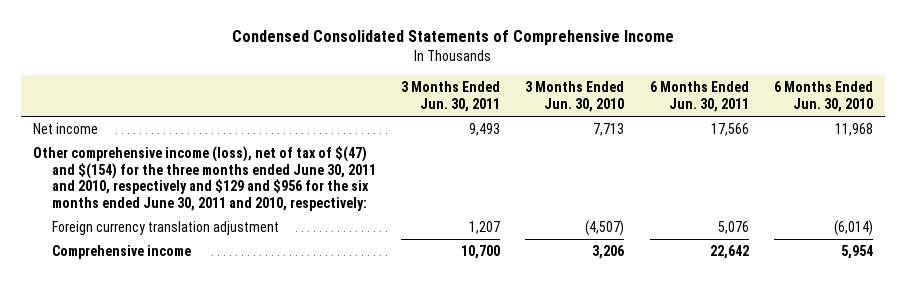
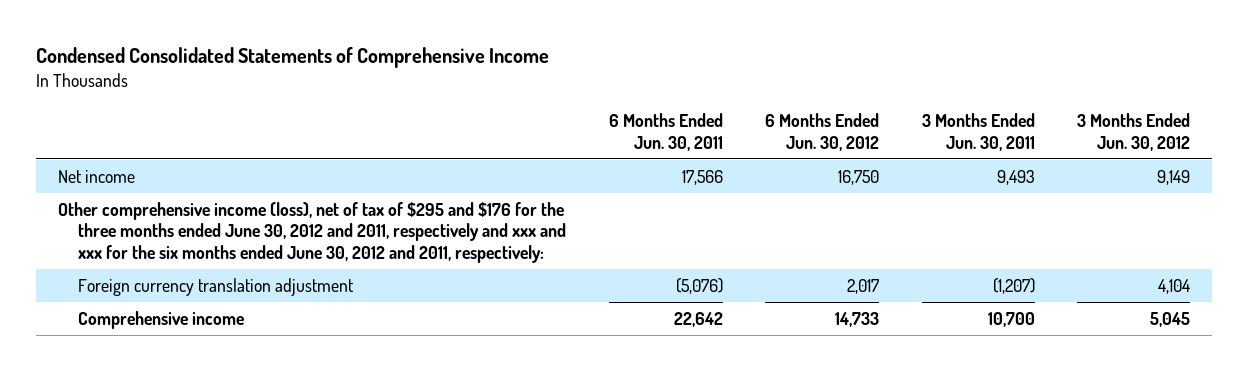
- | 3 Months Ended Jun. 30, 2011 | 3 Months Ended Jun. 30, 2010 | 6 Months Ended Jun. 30, 2011 | 6 Months Ended Jun. 30, 2010
+ | 6 Months Ended Jun. 30, 2011 | 6 Months Ended Jun. 30, 2012 | 3 Months Ended Jun. 30, 2011 | 3 Months Ended Jun. 30, 2012
- Other comprehensive income (loss), net of tax of $(47) and $(154) for the three months ended June 30, 2011 and 2010, respectively and $129 and $956 for the six months ended June 30, 2011 and 2010, respectively:
- Foreign currency translation adjustment | 1,207 | (4,507) | 5,076 | (6,014)
+ Other comprehensive income (loss), net of tax of $295 and $176 for the three months ended June 30, 2012 and 2011, respectively and xxx and xxx for the six months ended June 30, 2012 and 2011, respectively:
+ Foreign currency translation adjustment | (5,076) | 2,017 | (1,207) | 4,104

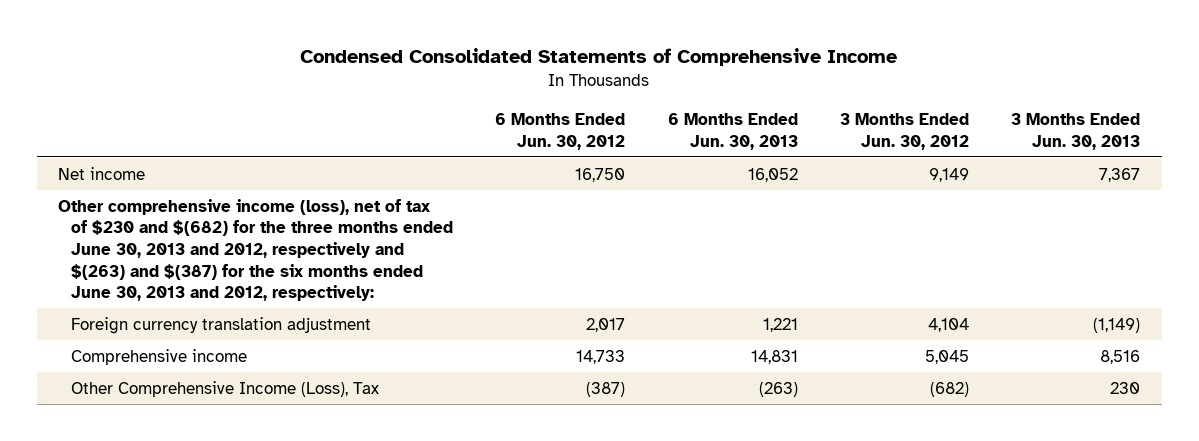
- | 6 Months Ended Jun. 30, 2011 | 6 Months Ended Jun. 30, 2012 | 3 Months Ended Jun. 30, 2011 | 3 Months Ended Jun. 30, 2012
+ | 6 Months Ended Jun. 30, 2012 | 6 Months Ended Jun. 30, 2013 | 3 Months Ended Jun. 30, 2012 | 3 Months Ended Jun. 30, 2013
- Other comprehensive income (loss), net of tax of $295 and $176 for the three months ended June 30, 2012 and 2011, respectively and xxx and xxx for the six months ended June 30, 2012 and 2011, respectively:
+ Other comprehensive income (loss), net of tax of $230 and $(682) for the three months ended June 30, 2013 and 2012, respectively and $(263) and $(387) for the six months ended June 30, 2013 and 2012, respectively:
+ Other Comprehensive Income (Loss), Tax | (387) | (263) | (682) | 230

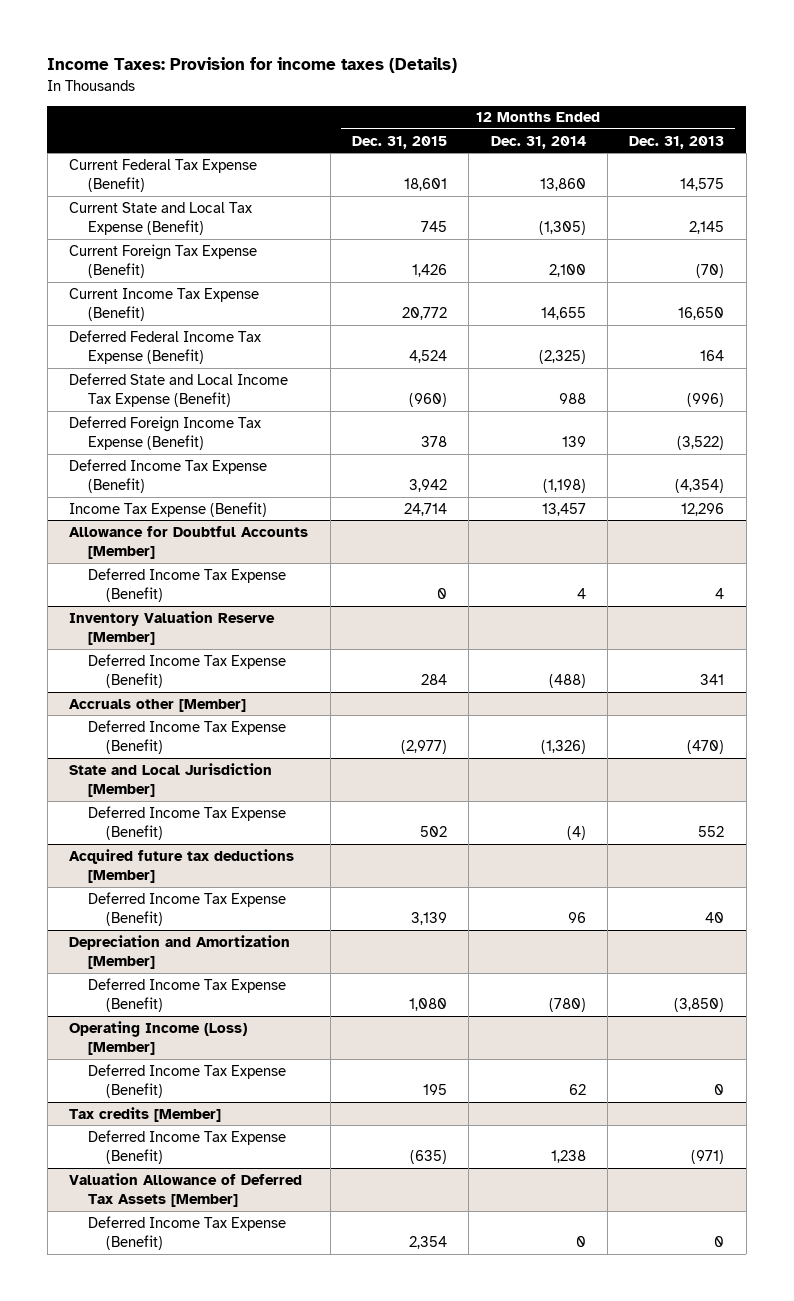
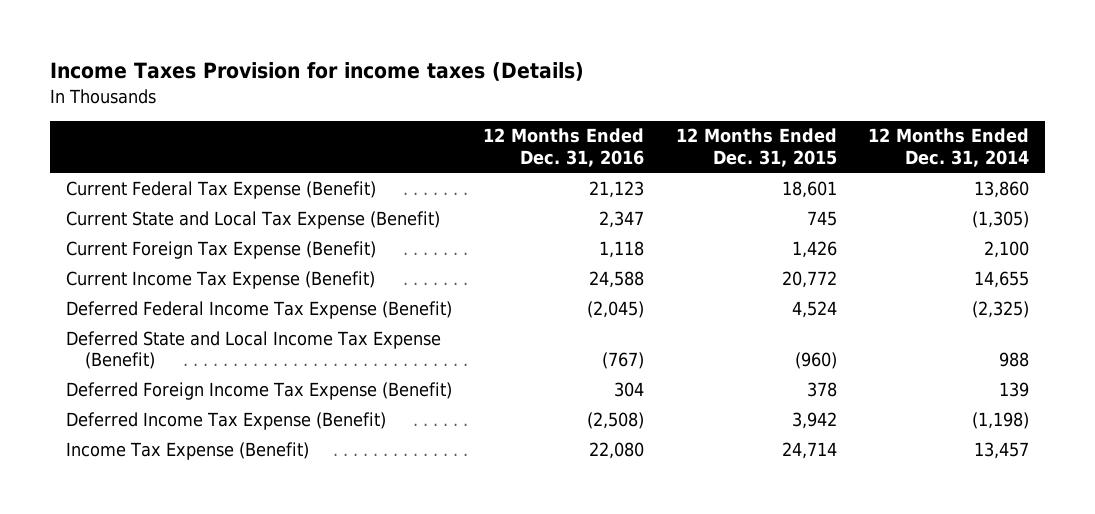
- Income Taxes: Provision for income taxes (Details)
+ Income Taxes Provision for income taxes (Details)
- | 12 Months Ended Dec. 31, 2015 | 12 Months Ended Dec. 31, 2014 | 12 Months Ended Dec. 31, 2013
+ | 12 Months Ended Dec. 31, 2016 | 12 Months Ended Dec. 31, 2015 | 12 Months Ended Dec. 31, 2014
- Allowance for Doubtful Accounts [Member]
- Deferred Income Tax Expense (Benefit) | 0 | 4 | 4
- Inventory Valuation Reserve [Member]
- Deferred Income Tax Expense (Benefit) | 284 | (488) | 341
- Accruals other [Member]
- Deferred Income Tax Expense (Benefit) | (2,977) | (1,326) | (470)
- State and Local Jurisdiction [Member]
- Deferred Income Tax Expense (Benefit) | 502 | (4) | 552
- Acquired future tax deductions [Member]
- Deferred Income Tax Expense (Benefit) | 3,139 | 96 | 40
- Depreciation and Amortization [Member]
- Deferred Income Tax Expense (Benefit) | 1,080 | (780) | (3,850)
- Operating Income (Loss) [Member]
- Deferred Income Tax Expense (Benefit) | 195 | 62 | 0
- Tax credits [Member]
- Deferred Income Tax Expense (Benefit) | (635) | 1,238 | (971)
- Valuation Allowance of Deferred Tax Assets [Member]
- Deferred Income Tax Expense (Benefit) | 2,354 | 0 | 0

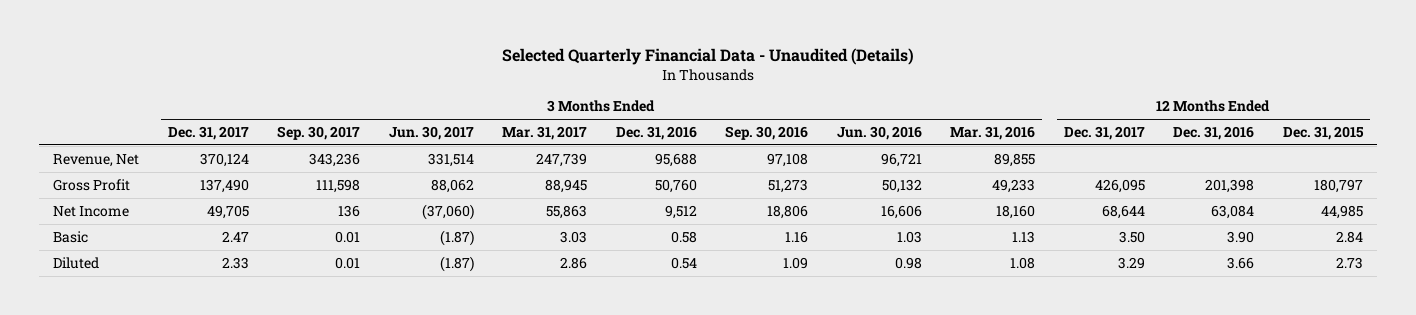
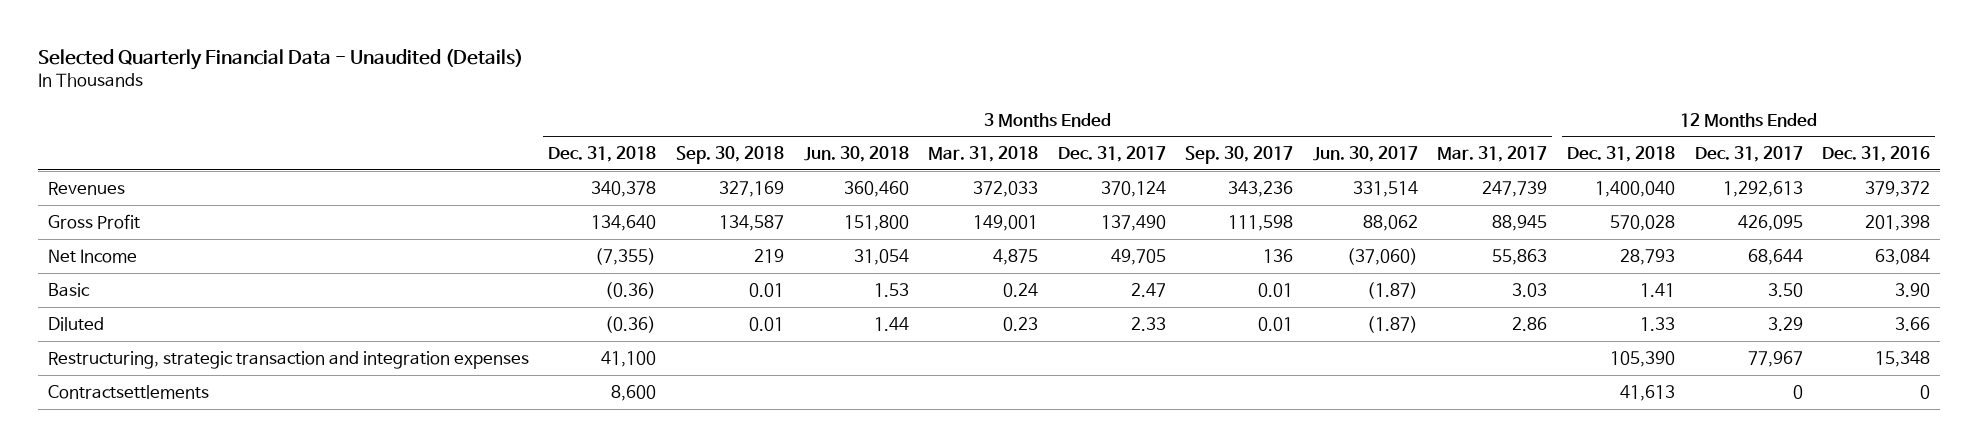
- | 3 Months Ended Dec. 31, 2017 | 3 Months Ended Sep. 30, 2017 | 3 Months Ended Jun. 30, 2017 | 3 Months Ended Mar. 31, 2017 | 3 Months Ended Dec. 31, 2016 | 3 Months Ended Sep. 30, 2016 | 3 Months Ended Jun. 30, 2016 | 3 Months Ended Mar. 31, 2016 | 12 Months Ended Dec. 31, 2017 | 12 Months Ended Dec. 31, 2016 | 12 Months Ended Dec. 31, 2015
+ | 3 Months Ended Dec. 31, 2018 | 3 Months Ended Sep. 30, 2018 | 3 Months Ended Jun. 30, 2018 | 3 Months Ended Mar. 31, 2018 | 3 Months Ended Dec. 31, 2017 | 3 Months Ended Sep. 30, 2017 | 3 Months Ended Jun. 30, 2017 | 3 Months Ended Mar. 31, 2017 | 12 Months Ended Dec. 31, 2018 | 12 Months Ended Dec. 31, 2017 | 12 Months Ended Dec. 31, 2016
- Revenue, Net | 370,124 | 343,236 | 331,514 | 247,739 | 95,688 | 97,108 | 96,721 | 89,855 | | |
+ Revenues | 340,378 | 327,169 | 360,460 | 372,033 | 370,124 | 343,236 | 331,514 | 247,739 | 1,400,040 | 1,292,613 | 379,372
+ Restructuring, strategic transaction and integration expenses | 41,100 | | | | | | | | 105,390 | 77,967 | 15,348
+ Contractsettlements | 8,600 | | | | | | | | 41,613 | 0 | 0

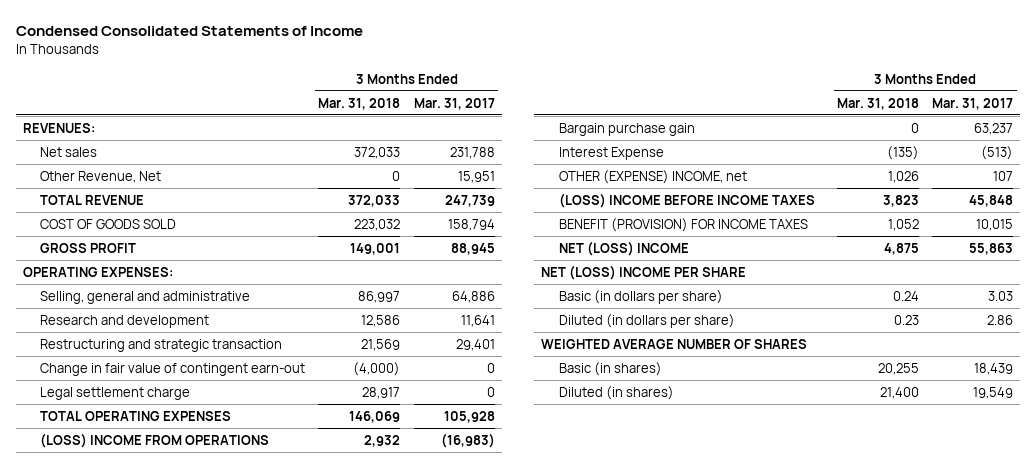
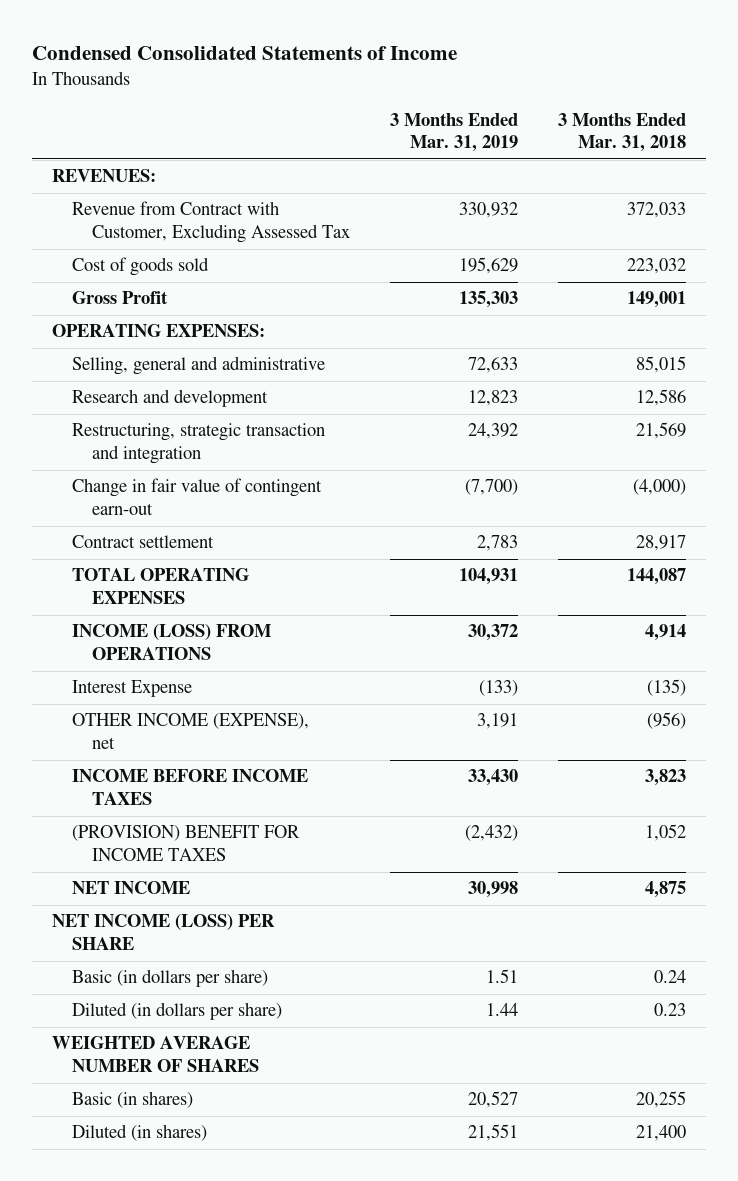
- | 3 Months Ended Mar. 31, 2018 | 3 Months Ended Mar. 31, 2017
+ | 3 Months Ended Mar. 31, 2019 | 3 Months Ended Mar. 31, 2018
- Net sales | 372,033 | 231,788
- Other Revenue, Net | 0 | 15,951
- TOTAL REVENUE | 372,033 | 247,739
- COST OF GOODS SOLD | 223,032 | 158,794
- GROSS PROFIT | 149,001 | 88,945
+ Revenue from Contract with Customer, Excluding Assessed Tax | 330,932 | 372,033
+ Cost of goods sold | 195,629 | 223,032
+ Gross Profit | 135,303 | 149,001
- Selling, general and administrative | 86,997 | 64,886
+ Selling, general and administrative | 72,633 | 85,015
- Restructuring and strategic transaction | 21,569 | 29,401
+ Restructuring, strategic transaction and integration | 24,392 | 21,569
- Legal settlement charge | 28,917 | 0
- TOTAL OPERATING EXPENSES | 146,069 | 105,928
- (LOSS) INCOME FROM OPERATIONS | 2,932 | (16,983)
- Bargain purchase gain | 0 | 63,237
+ Contract settlement | 2,783 | 28,917
+ TOTAL OPERATING EXPENSES | 104,931 | 144,087
+ INCOME (LOSS) FROM OPERATIONS | 30,372 | 4,914
- OTHER (EXPENSE) INCOME, net | 1,026 | 107
- (LOSS) INCOME BEFORE INCOME TAXES | 3,823 | 45,848
- BENEFIT (PROVISION) FOR INCOME TAXES | 1,052 | 10,015
- NET (LOSS) INCOME | 4,875 | 55,863
- NET (LOSS) INCOME PER SHARE
+ OTHER INCOME (EXPENSE), net | 3,191 | (956)
+ INCOME BEFORE INCOME TAXES | 33,430 | 3,823
+ (PROVISION) BENEFIT FOR INCOME TAXES | (2,432) | 1,052
+ NET INCOME | 30,998 | 4,875
+ NET INCOME (LOSS) PER SHARE

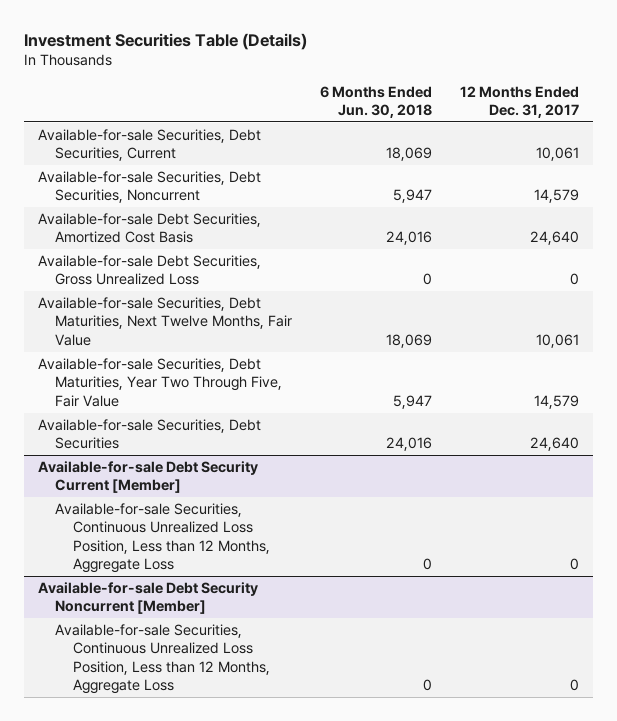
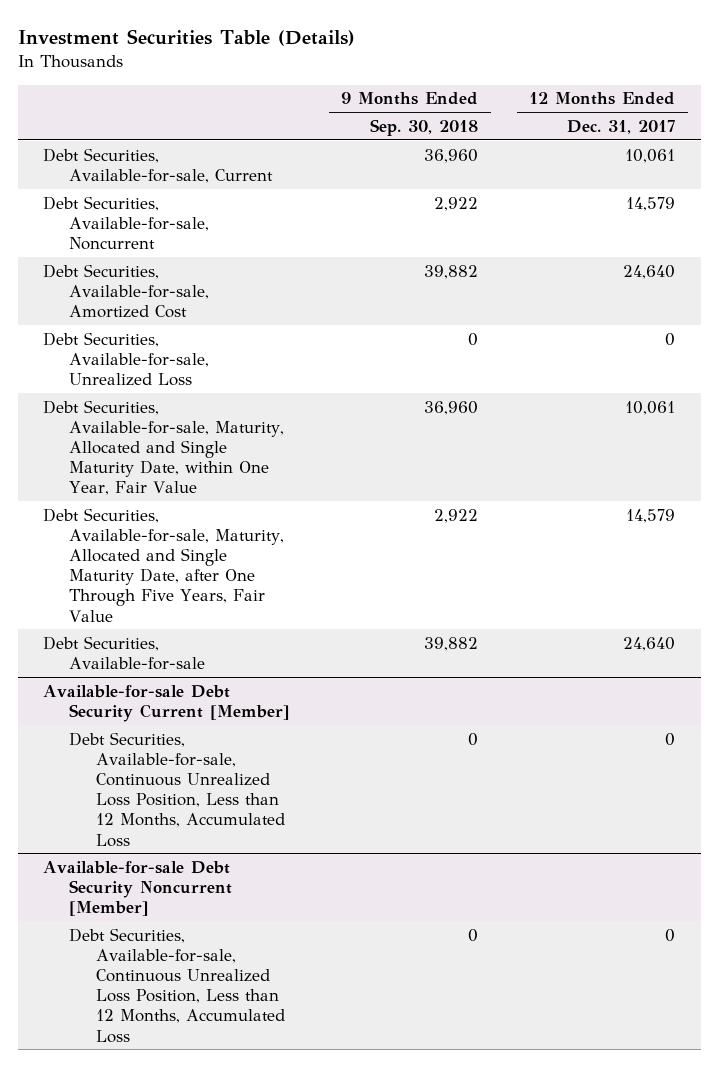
- | 6 Months Ended Jun. 30, 2018 | 12 Months Ended Dec. 31, 2017
+ | 9 Months Ended Sep. 30, 2018 | 12 Months Ended Dec. 31, 2017
- Available-for-sale Securities, Debt Securities, Current | 18,069 | 10,061
- Available-for-sale Securities, Debt Securities, Noncurrent | 5,947 | 14,579
- Available-for-sale Debt Securities, Amortized Cost Basis | 24,016 | 24,640
- Available-for-sale Debt Securities, Gross Unrealized Loss | 0 | 0
- Available-for-sale Securities, Debt Maturities, Next Twelve Months, Fair Value | 18,069 | 10,061
- Available-for-sale Securities, Debt Maturities, Year Two Through Five, Fair Value | 5,947 | 14,579
- Available-for-sale Securities, Debt Securities | 24,016 | 24,640
+ Debt Securities, Available-for-sale, Current | 36,960 | 10,061
+ Debt Securities, Available-for-sale, Noncurrent | 2,922 | 14,579
+ Debt Securities, Available-for-sale, Amortized Cost | 39,882 | 24,640
+ Debt Securities, Available-for-sale, Unrealized Loss | 0 | 0
+ Debt Securities, Available-for-sale, Maturity, Allocated and Single Maturity Date, within One Year, Fair Value | 36,960 | 10,061
+ Debt Securities, Available-for-sale, Maturity, Allocated and Single Maturity Date, after One Through Five Years, Fair Value | 2,922 | 14,579
+ Debt Securities, Available-for-sale | 39,882 | 24,640
@ Available-for-sale Debt Security Current [Member]
- Available-for-sale Securities, Continuous Unrealized Loss Position, Less than 12 Months, Aggregate Loss | 0 | 0
+ Debt Securities, Available-for-sale, Continuous Unrealized Loss Position, Less than 12 Months, Accumulated Loss | 0 | 0
@ Available-for-sale Debt Security Noncurrent [Member]
- Available-for-sale Securities, Continuous Unrealized Loss Position, Less than 12 Months, Aggregate Loss | 0 | 0
+ Debt Securities, Available-for-sale, Continuous Unrealized Loss Position, Less than 12 Months, Accumulated Loss | 0 | 0

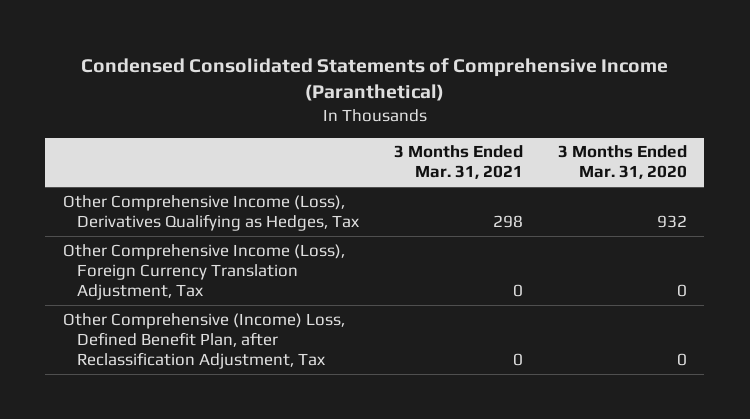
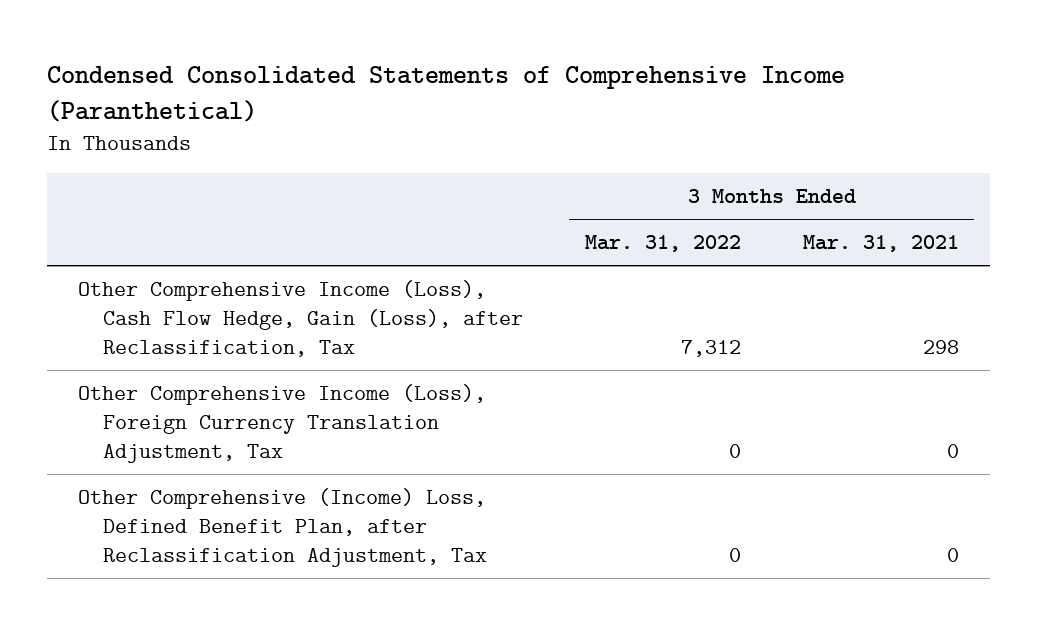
- | 3 Months Ended Mar. 31, 2021 | 3 Months Ended Mar. 31, 2020
+ | 3 Months Ended Mar. 31, 2022 | 3 Months Ended Mar. 31, 2021
- Other Comprehensive Income (Loss), Derivatives Qualifying as Hedges, Tax | 298 | 932
+ Other Comprehensive Income (Loss), Cash Flow Hedge, Gain (Loss), after Reclassification, Tax | 7,312 | 298

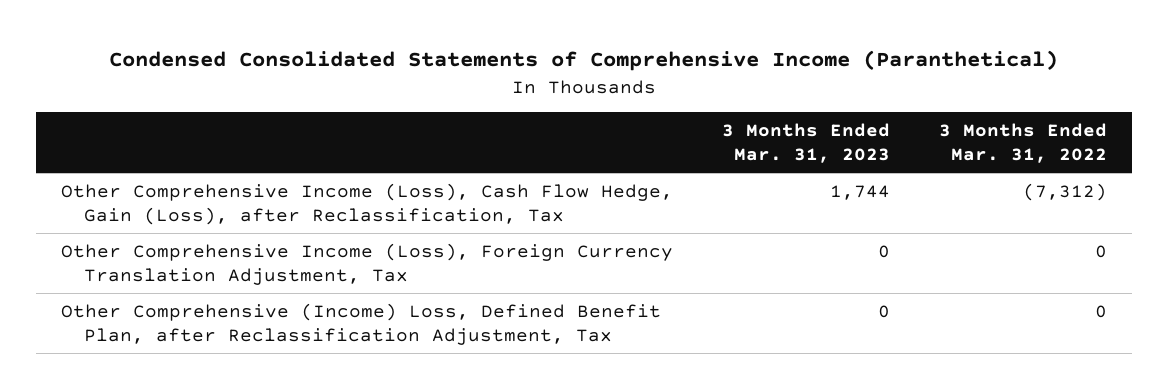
- | 3 Months Ended Mar. 31, 2022 | 3 Months Ended Mar. 31, 2021
+ | 3 Months Ended Mar. 31, 2023 | 3 Months Ended Mar. 31, 2022
- Other Comprehensive Income (Loss), Cash Flow Hedge, Gain (Loss), after Reclassification, Tax | 7,312 | 298
+ Other Comprehensive Income (Loss), Cash Flow Hedge, Gain (Loss), after Reclassification, Tax | 1,744 | (7,312)

